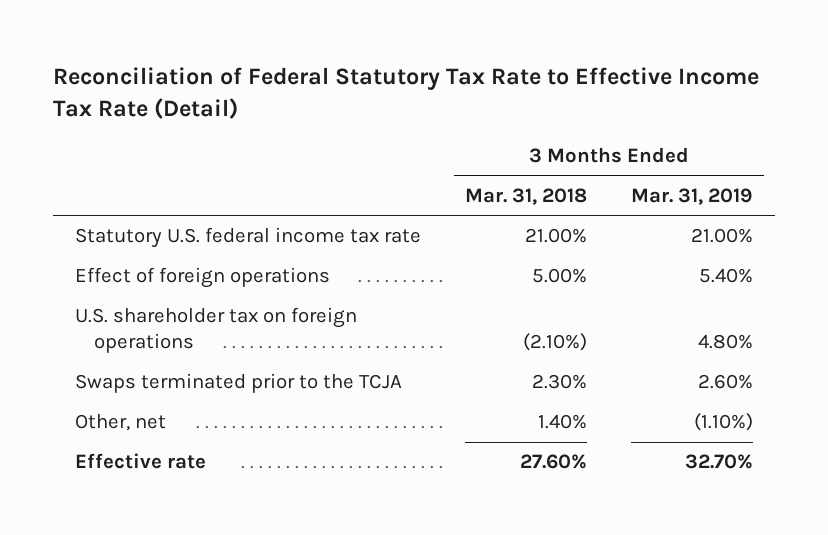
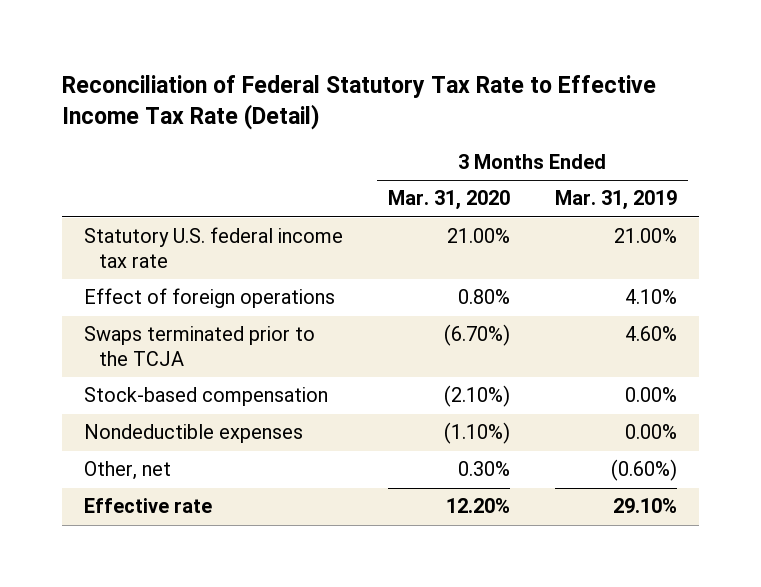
- | 3 Months Ended Mar. 31, 2018 | 3 Months Ended Mar. 31, 2019
+ | 3 Months Ended Mar. 31, 2020 | 3 Months Ended Mar. 31, 2019
- Effect of foreign operations | 5.00% | 5.40%
- U.S. shareholder tax on foreign operations | (2.10%) | 4.80%
- Swaps terminated prior to the TCJA | 2.30% | 2.60%
- Other, net | 1.40% | (1.10%)
- Effective rate | 27.60% | 32.70%
+ Effect of foreign operations | 0.80% | 4.10%
+ Swaps terminated prior to the TCJA | (6.70%) | 4.60%
+ Stock-based compensation | (2.10%) | 0.00%
+ Nondeductible expenses | (1.10%) | 0.00%
+ Other, net | 0.30% | (0.60%)
+ Effective rate | 12.20% | 29.10%

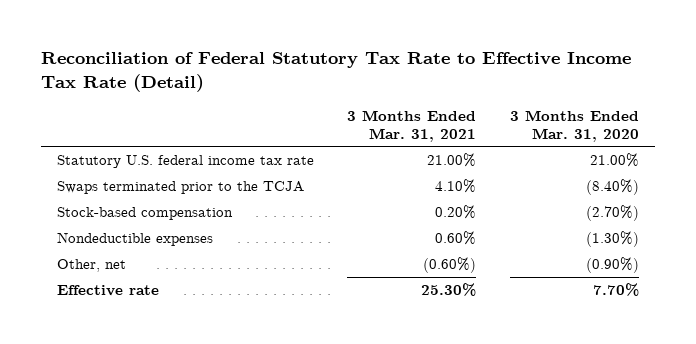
- | 3 Months Ended Mar. 31, 2020 | 3 Months Ended Mar. 31, 2019
+ | 3 Months Ended Mar. 31, 2021 | 3 Months Ended Mar. 31, 2020
- Effect of foreign operations | 0.80% | 4.10%
- Swaps terminated prior to the TCJA | (6.70%) | 4.60%
- Stock-based compensation | (2.10%) | 0.00%
- Nondeductible expenses | (1.10%) | 0.00%
- Other, net | 0.30% | (0.60%)
- Effective rate | 12.20% | 29.10%
+ Swaps terminated prior to the TCJA | 4.10% | (8.40%)
+ Stock-based compensation | 0.20% | (2.70%)
+ Nondeductible expenses | 0.60% | (1.30%)
+ Other, net | (0.60%) | (0.90%)
+ Effective rate | 25.30% | 7.70%

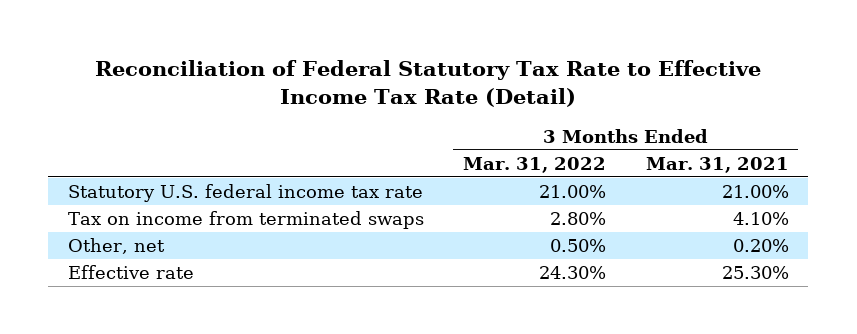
- | 3 Months Ended Mar. 31, 2021 | 3 Months Ended Mar. 31, 2020
+ | 3 Months Ended Mar. 31, 2022 | 3 Months Ended Mar. 31, 2021
- Swaps terminated prior to the TCJA | 4.10% | (8.40%)
- Stock-based compensation | 0.20% | (2.70%)
- Nondeductible expenses | 0.60% | (1.30%)
- Other, net | (0.60%) | (0.90%)
+ Tax on income from terminated swaps | 2.80% | 4.10%
+ Other, net | 0.50% | 0.20%

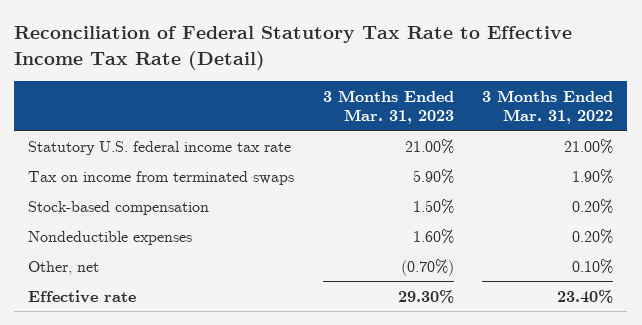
- | 3 Months Ended Mar. 31, 2022 | 3 Months Ended Mar. 31, 2021
+ | 3 Months Ended Mar. 31, 2023 | 3 Months Ended Mar. 31, 2022
- Tax on income from terminated swaps | 2.80% | 4.10%
- Other, net | 0.50% | 0.20%
- Effective rate | 24.30% | 25.30%
+ Tax on income from terminated swaps | 5.90% | 1.90%
+ Stock-based compensation | 1.50% | 0.20%
+ Nondeductible expenses | 1.60% | 0.20%
+ Other, net | (0.70%) | 0.10%
+ Effective rate | 29.30% | 23.40%

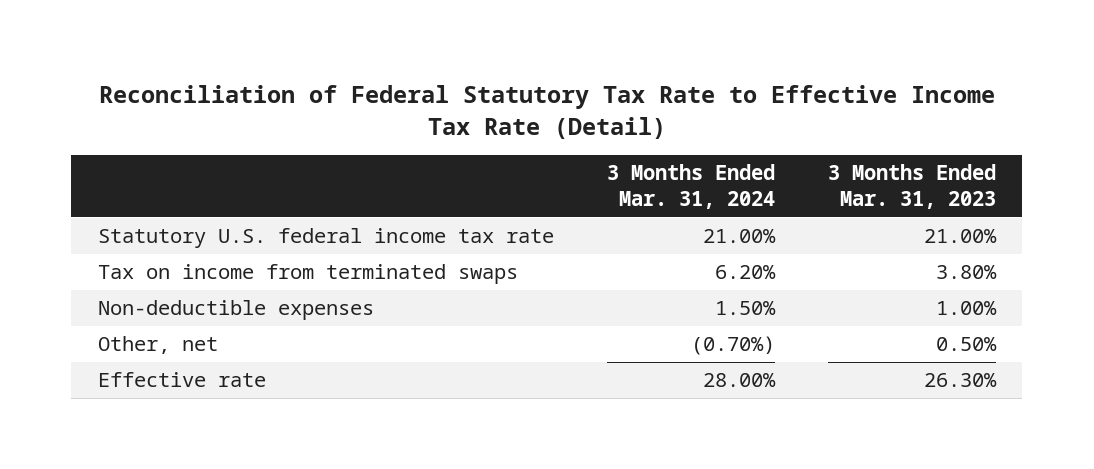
- | 3 Months Ended Mar. 31, 2023 | 3 Months Ended Mar. 31, 2022
+ | 3 Months Ended Mar. 31, 2024 | 3 Months Ended Mar. 31, 2023
- Tax on income from terminated swaps | 5.90% | 1.90%
- Stock-based compensation | 1.50% | 0.20%
- Nondeductible expenses | 1.60% | 0.20%
- Other, net | (0.70%) | 0.10%
- Effective rate | 29.30% | 23.40%
+ Tax on income from terminated swaps | 6.20% | 3.80%
+ Non-deductible expenses | 1.50% | 1.00%
+ Other, net | (0.70%) | 0.50%
+ Effective rate | 28.00% | 26.30%

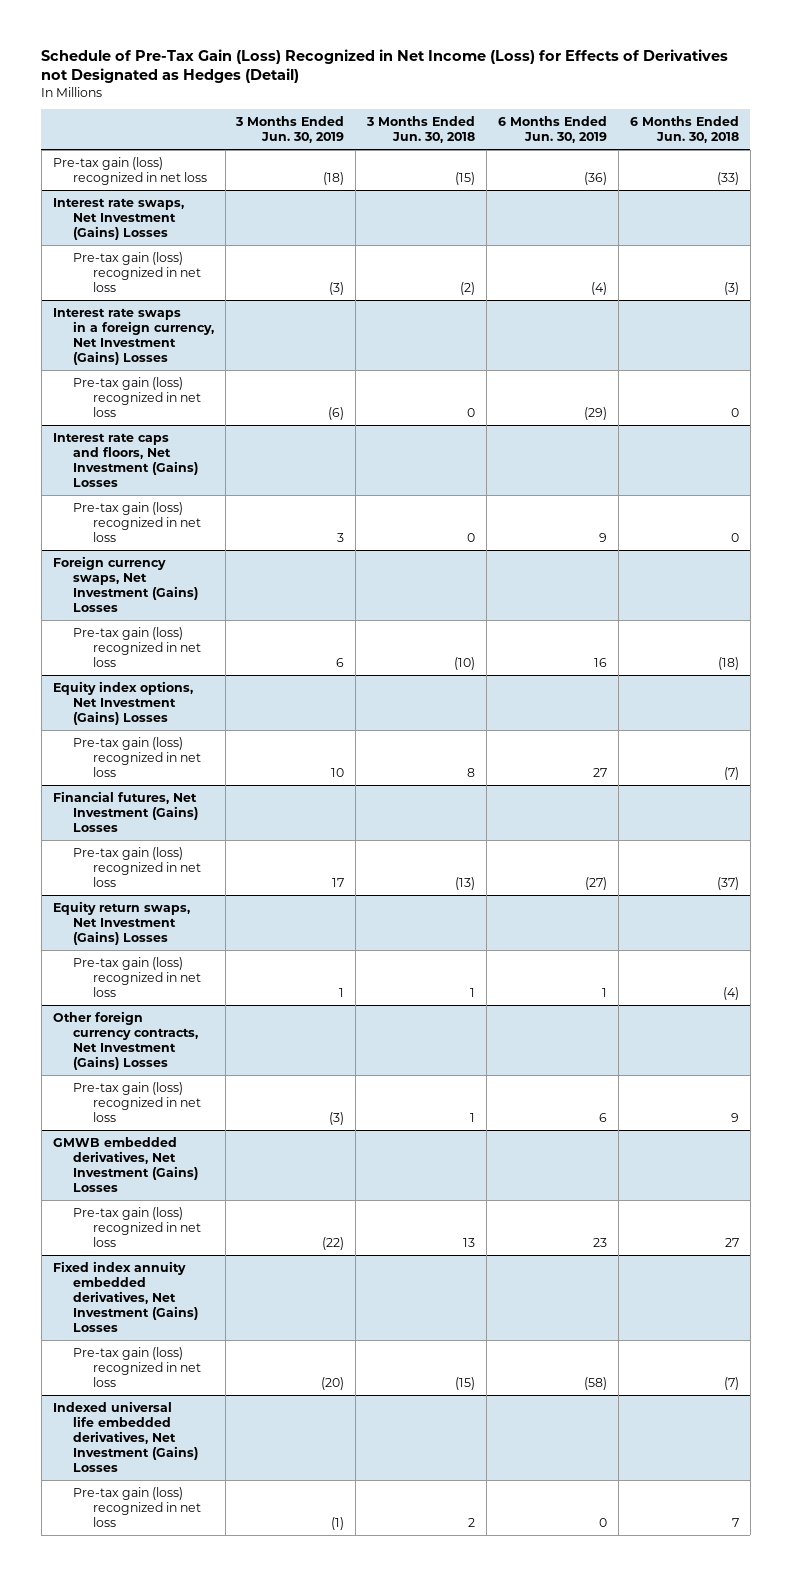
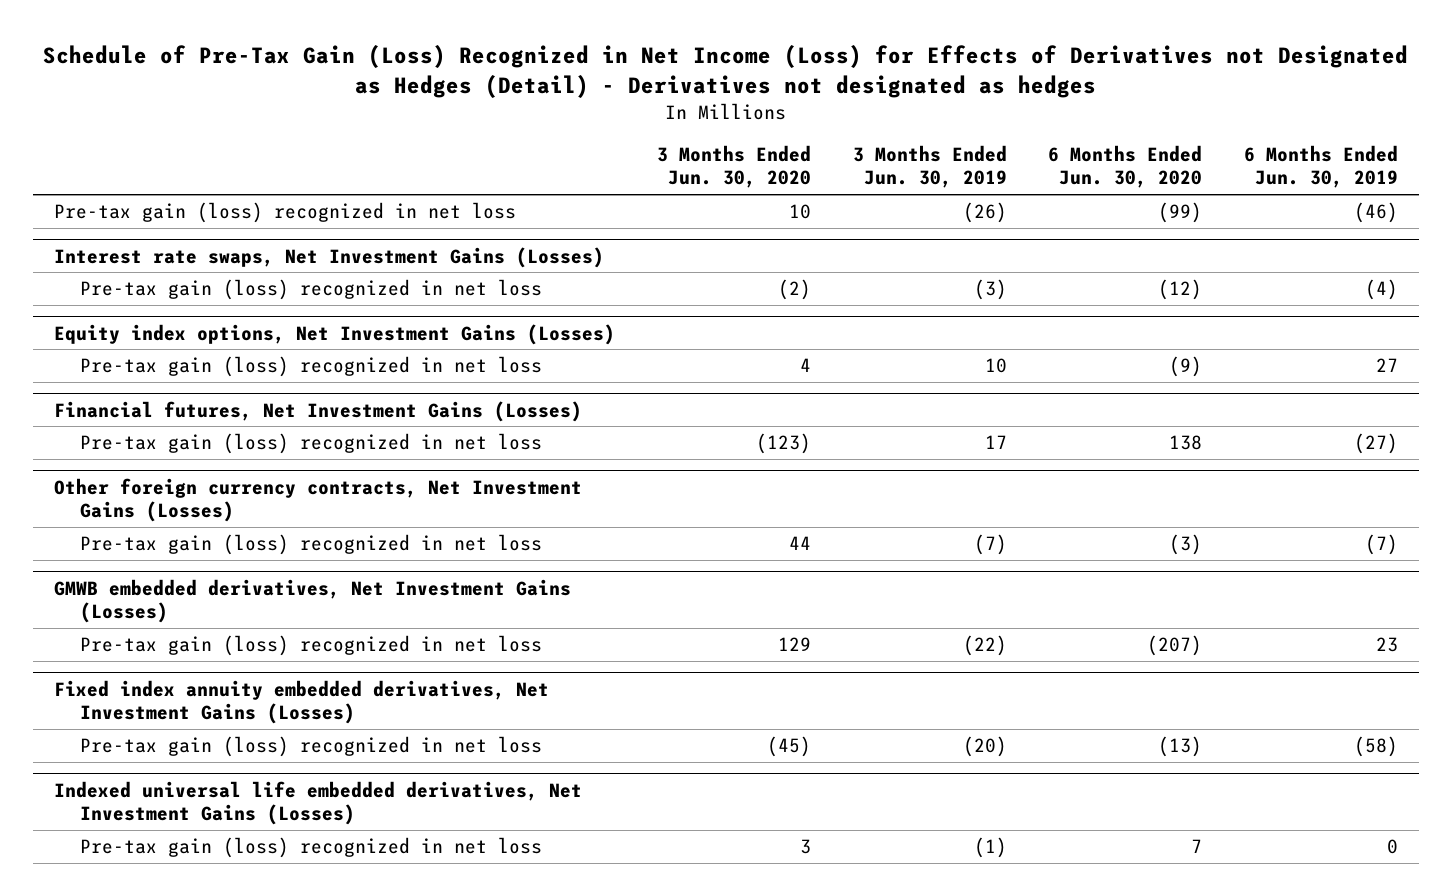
- Schedule of Pre-Tax Gain (Loss) Recognized in Net Income (Loss) for Effects of Derivatives not Designated as Hedges (Detail)
+ Schedule of Pre-Tax Gain (Loss) Recognized in Net Income (Loss) for Effects of Derivatives not Designated as Hedges (Detail) - Derivatives not designated as hedges
- | 3 Months Ended Jun. 30, 2019 | 3 Months Ended Jun. 30, 2018 | 6 Months Ended Jun. 30, 2019 | 6 Months Ended Jun. 30, 2018
+ | 3 Months Ended Jun. 30, 2020 | 3 Months Ended Jun. 30, 2019 | 6 Months Ended Jun. 30, 2020 | 6 Months Ended Jun. 30, 2019
- Pre-tax gain (loss) recognized in net loss | (18) | (15) | (36) | (33)
- Interest rate swaps, Net Investment (Gains) Losses
+ Pre-tax gain (loss) recognized in net loss | 10 | (26) | (99) | (46)
+ Interest rate swaps, Net Investment Gains (Losses)
- Interest rate swaps in a foreign currency, Net Investment (Gains) Losses
- Pre-tax gain (loss) recognized in net loss | (6) | 0 | (29) | 0
- Interest rate caps and floors, Net Investment (Gains) Losses
- Pre-tax gain (loss) recognized in net loss | 3 | 0 | 9 | 0
- Foreign currency swaps, Net Investment (Gains) Losses
- Pre-tax gain (loss) recognized in net loss | 6 | (10) | 16 | (18)
- Equity index options, Net Investment (Gains) Losses
+ Equity index options, Net Investment Gains (Losses)
- Financial futures, Net Investment (Gains) Losses
+ Financial futures, Net Investment Gains (Losses)
- Equity return swaps, Net Investment (Gains) Losses
- Pre-tax gain (loss) recognized in net loss | 1 | 1 | 1 | (4)
- Other foreign currency contracts, Net Investment (Gains) Losses
- Pre-tax gain (loss) recognized in net loss | (3) | 1 | 6 | 9
- GMWB embedded derivatives, Net Investment (Gains) Losses
+ Other foreign currency contracts, Net Investment Gains (Losses)
+ Pre-tax gain (loss) recognized in net loss | 44 | (7) | (3) | (7)
+ GMWB embedded derivatives, Net Investment Gains (Losses)
- Fixed index annuity embedded derivatives, Net Investment (Gains) Losses
+ Fixed index annuity embedded derivatives, Net Investment Gains (Losses)
- Indexed universal life embedded derivatives, Net Investment (Gains) Losses
+ Indexed universal life embedded derivatives, Net Investment Gains (Losses)

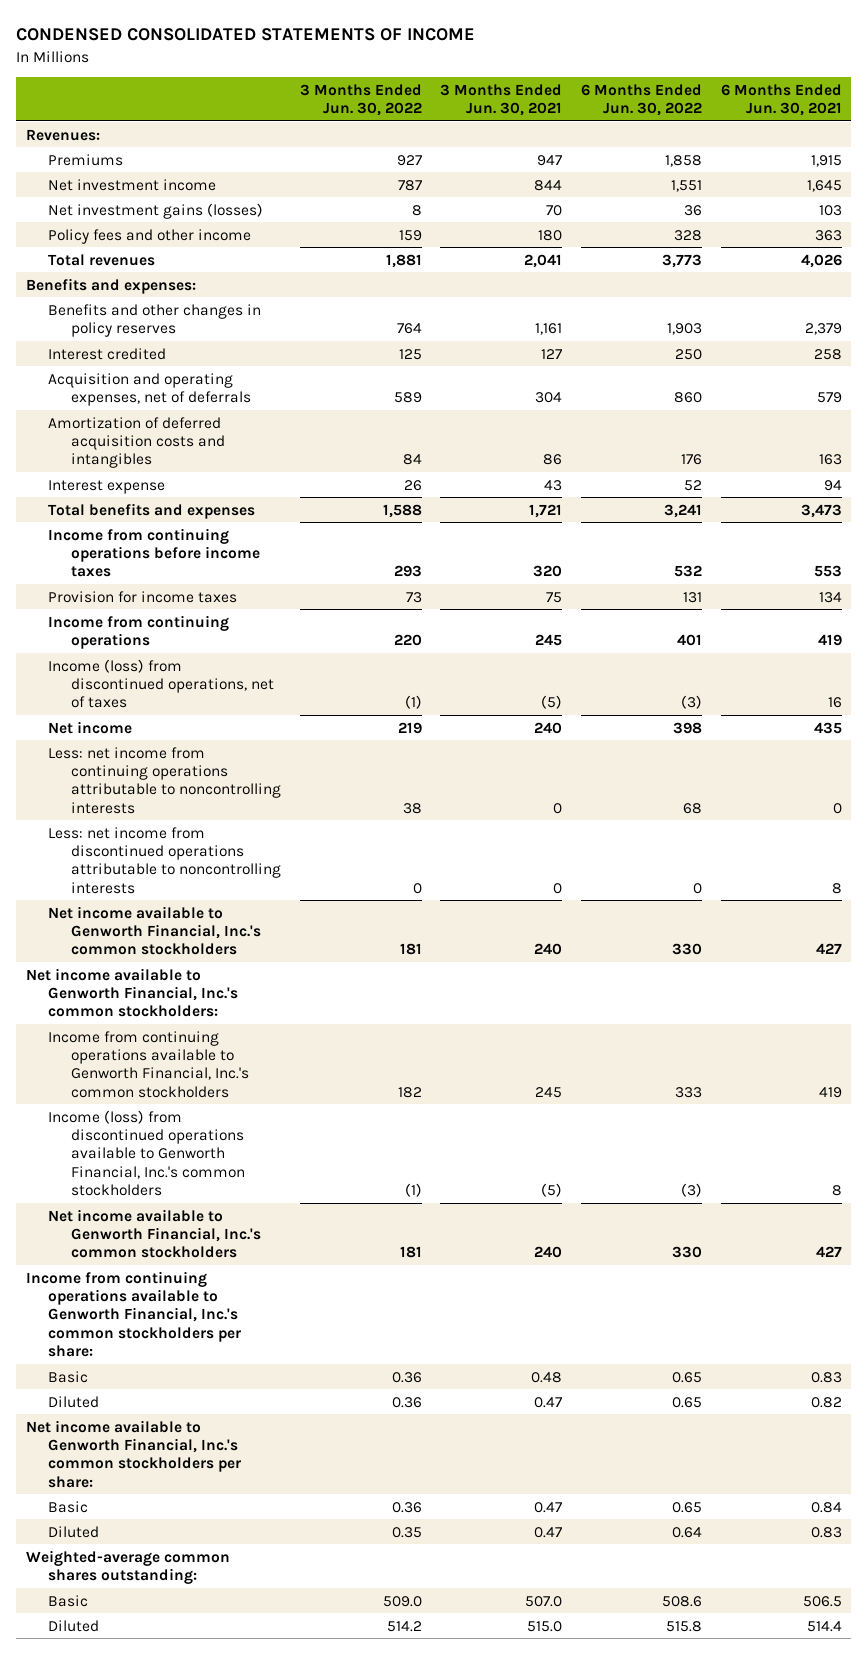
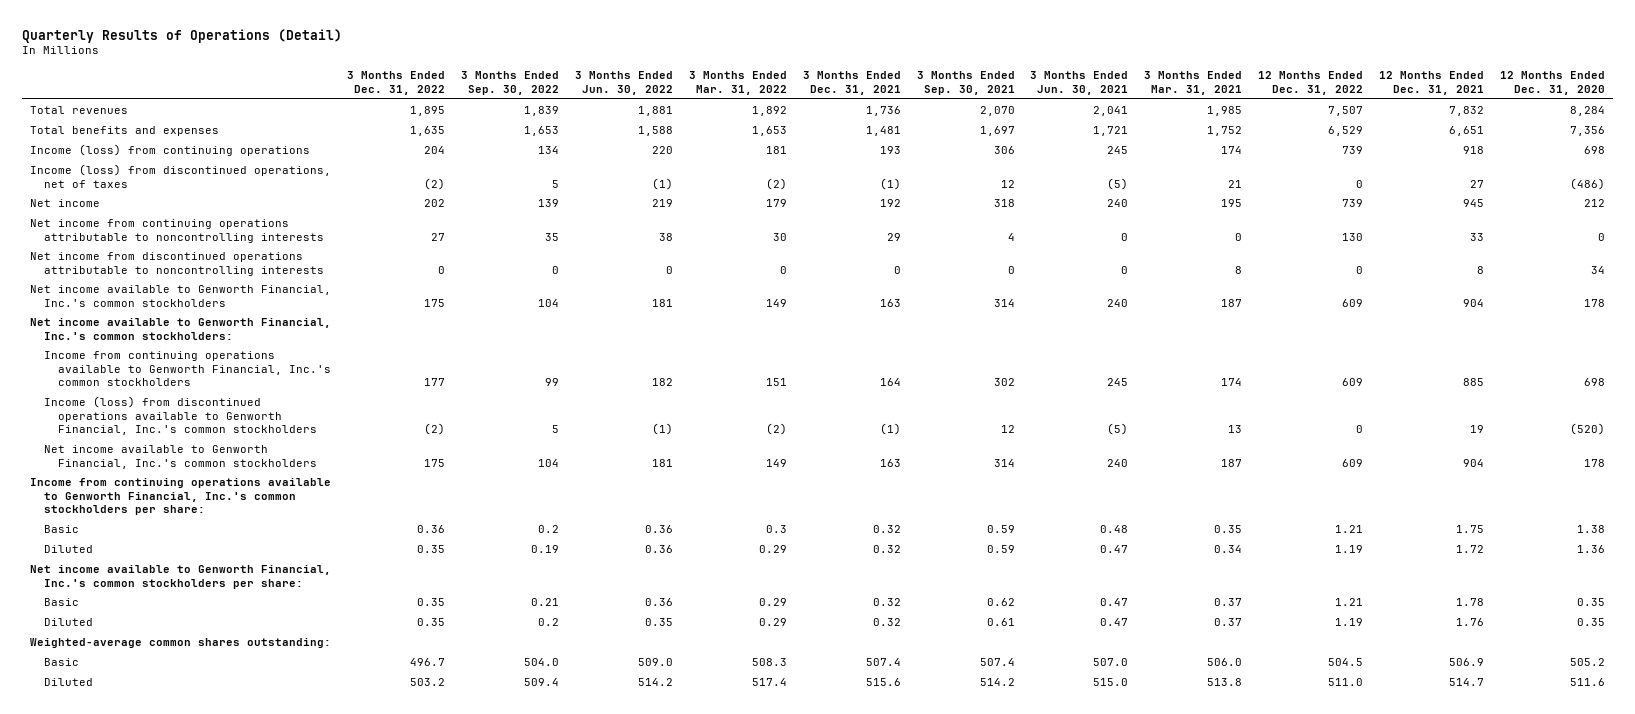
- CONDENSED CONSOLIDATED STATEMENTS OF INCOME
+ Quarterly Results of Operations (Detail)
- | 3 Months Ended Jun. 30, 2022 | 3 Months Ended Jun. 30, 2021 | 6 Months Ended Jun. 30, 2022 | 6 Months Ended Jun. 30, 2021
+ | 3 Months Ended Dec. 31, 2022 | 3 Months Ended Sep. 30, 2022 | 3 Months Ended Jun. 30, 2022 | 3 Months Ended Mar. 31, 2022 | 3 Months Ended Dec. 31, 2021 | 3 Months Ended Sep. 30, 2021 | 3 Months Ended Jun. 30, 2021 | 3 Months Ended Mar. 31, 2021 | 12 Months Ended Dec. 31, 2022 | 12 Months Ended Dec. 31, 2021 | 12 Months Ended Dec. 31, 2020
- Revenues:
- Premiums | 927 | 947 | 1,858 | 1,915
- Net investment income | 787 | 844 | 1,551 | 1,645
- Net investment gains (losses) | 8 | 70 | 36 | 103
- Policy fees and other income | 159 | 180 | 328 | 363
- Benefits and expenses:
- Benefits and other changes in policy reserves | 764 | 1,161 | 1,903 | 2,379
- Interest credited | 125 | 127 | 250 | 258
- Acquisition and operating expenses, net of deferrals | 589 | 304 | 860 | 579
- Amortization of deferred acquisition costs and intangibles | 84 | 86 | 176 | 163
- Interest expense | 26 | 43 | 52 | 94
- Income from continuing operations before income taxes | 293 | 320 | 532 | 553
- Provision for income taxes | 73 | 75 | 131 | 134
- Income from continuing operations | 220 | 245 | 401 | 419
+ Income (loss) from continuing operations | 204 | 134 | 220 | 181 | 193 | 306 | 245 | 174 | 739 | 918 | 698
- Less: net income from continuing operations attributable to noncontrolling interests | 38 | 0 | 68 | 0
- Less: net income from discontinued operations attributable to noncontrolling interests | 0 | 0 | 0 | 8
+ Net income from continuing operations attributable to noncontrolling interests | 27 | 35 | 38 | 30 | 29 | 4 | 0 | 0 | 130 | 33 | 0
+ Net income from discontinued operations attributable to noncontrolling interests | 0 | 0 | 0 | 0 | 0 | 0 | 0 | 8 | 0 | 8 | 34

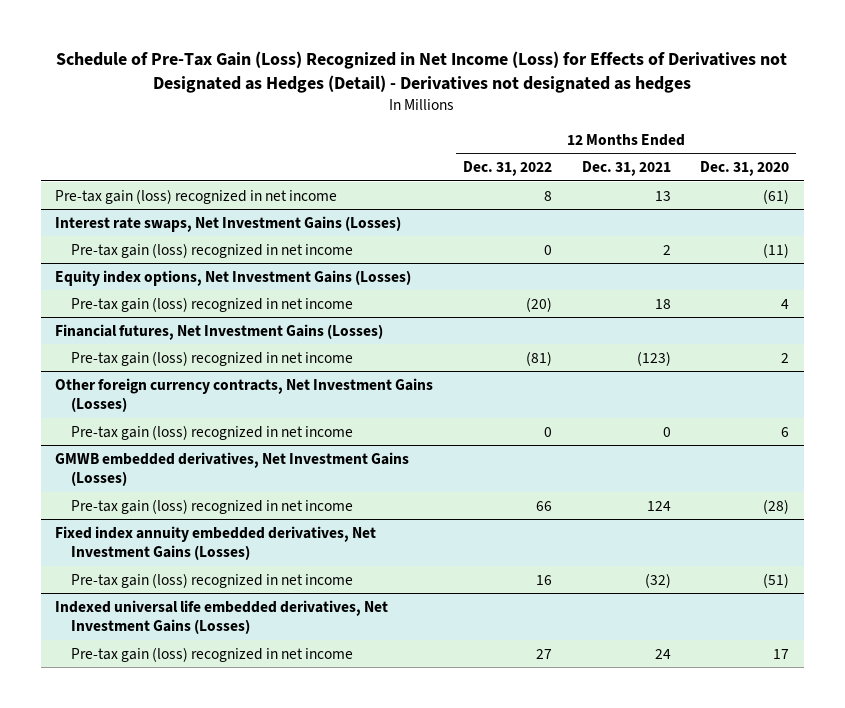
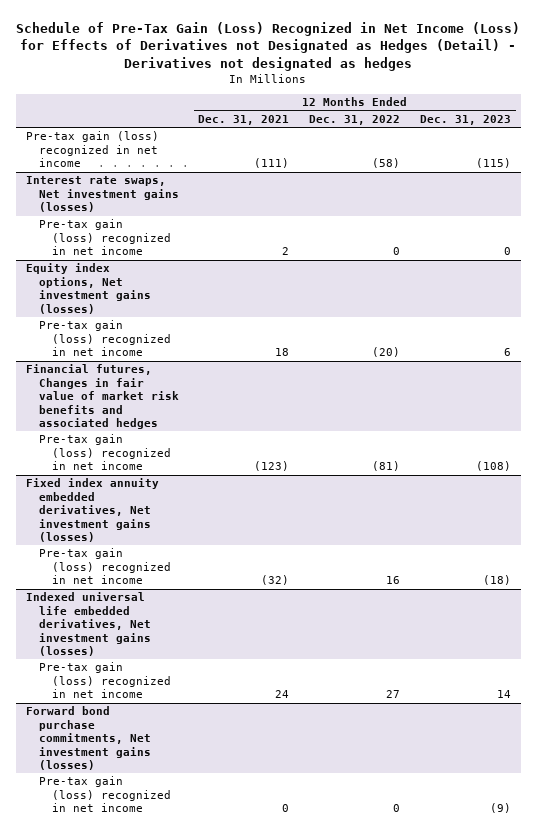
- | 12 Months Ended Dec. 31, 2022 | 12 Months Ended Dec. 31, 2021 | 12 Months Ended Dec. 31, 2020
+ | 12 Months Ended Dec. 31, 2021 | 12 Months Ended Dec. 31, 2022 | 12 Months Ended Dec. 31, 2023
- Pre-tax gain (loss) recognized in net income | 8 | 13 | (61)
- Interest rate swaps, Net Investment Gains (Losses)
+ Pre-tax gain (loss) recognized in net income | (111) | (58) | (115)
+ Interest rate swaps, Net investment gains (losses)
- Equity index options, Net Investment Gains (Losses)
+ Equity index options, Net investment gains (losses)
- Financial futures, Net Investment Gains (Losses)
+ Financial futures, Changes in fair value of market risk benefits and associated hedges
- Other foreign currency contracts, Net Investment Gains (Losses)
- Pre-tax gain (loss) recognized in net income | 0 | 0 | 6
- GMWB embedded derivatives, Net Investment Gains (Losses)
- Pre-tax gain (loss) recognized in net income | 66 | 124 | (28)
- Fixed index annuity embedded derivatives, Net Investment Gains (Losses)
+ Fixed index annuity embedded derivatives, Net investment gains (losses)
- Indexed universal life embedded derivatives, Net Investment Gains (Losses)
+ Indexed universal life embedded derivatives, Net investment gains (losses)
+ Forward bond purchase commitments, Net investment gains (losses)
+ Pre-tax gain (loss) recognized in net income | 0 | 0 | (9)

